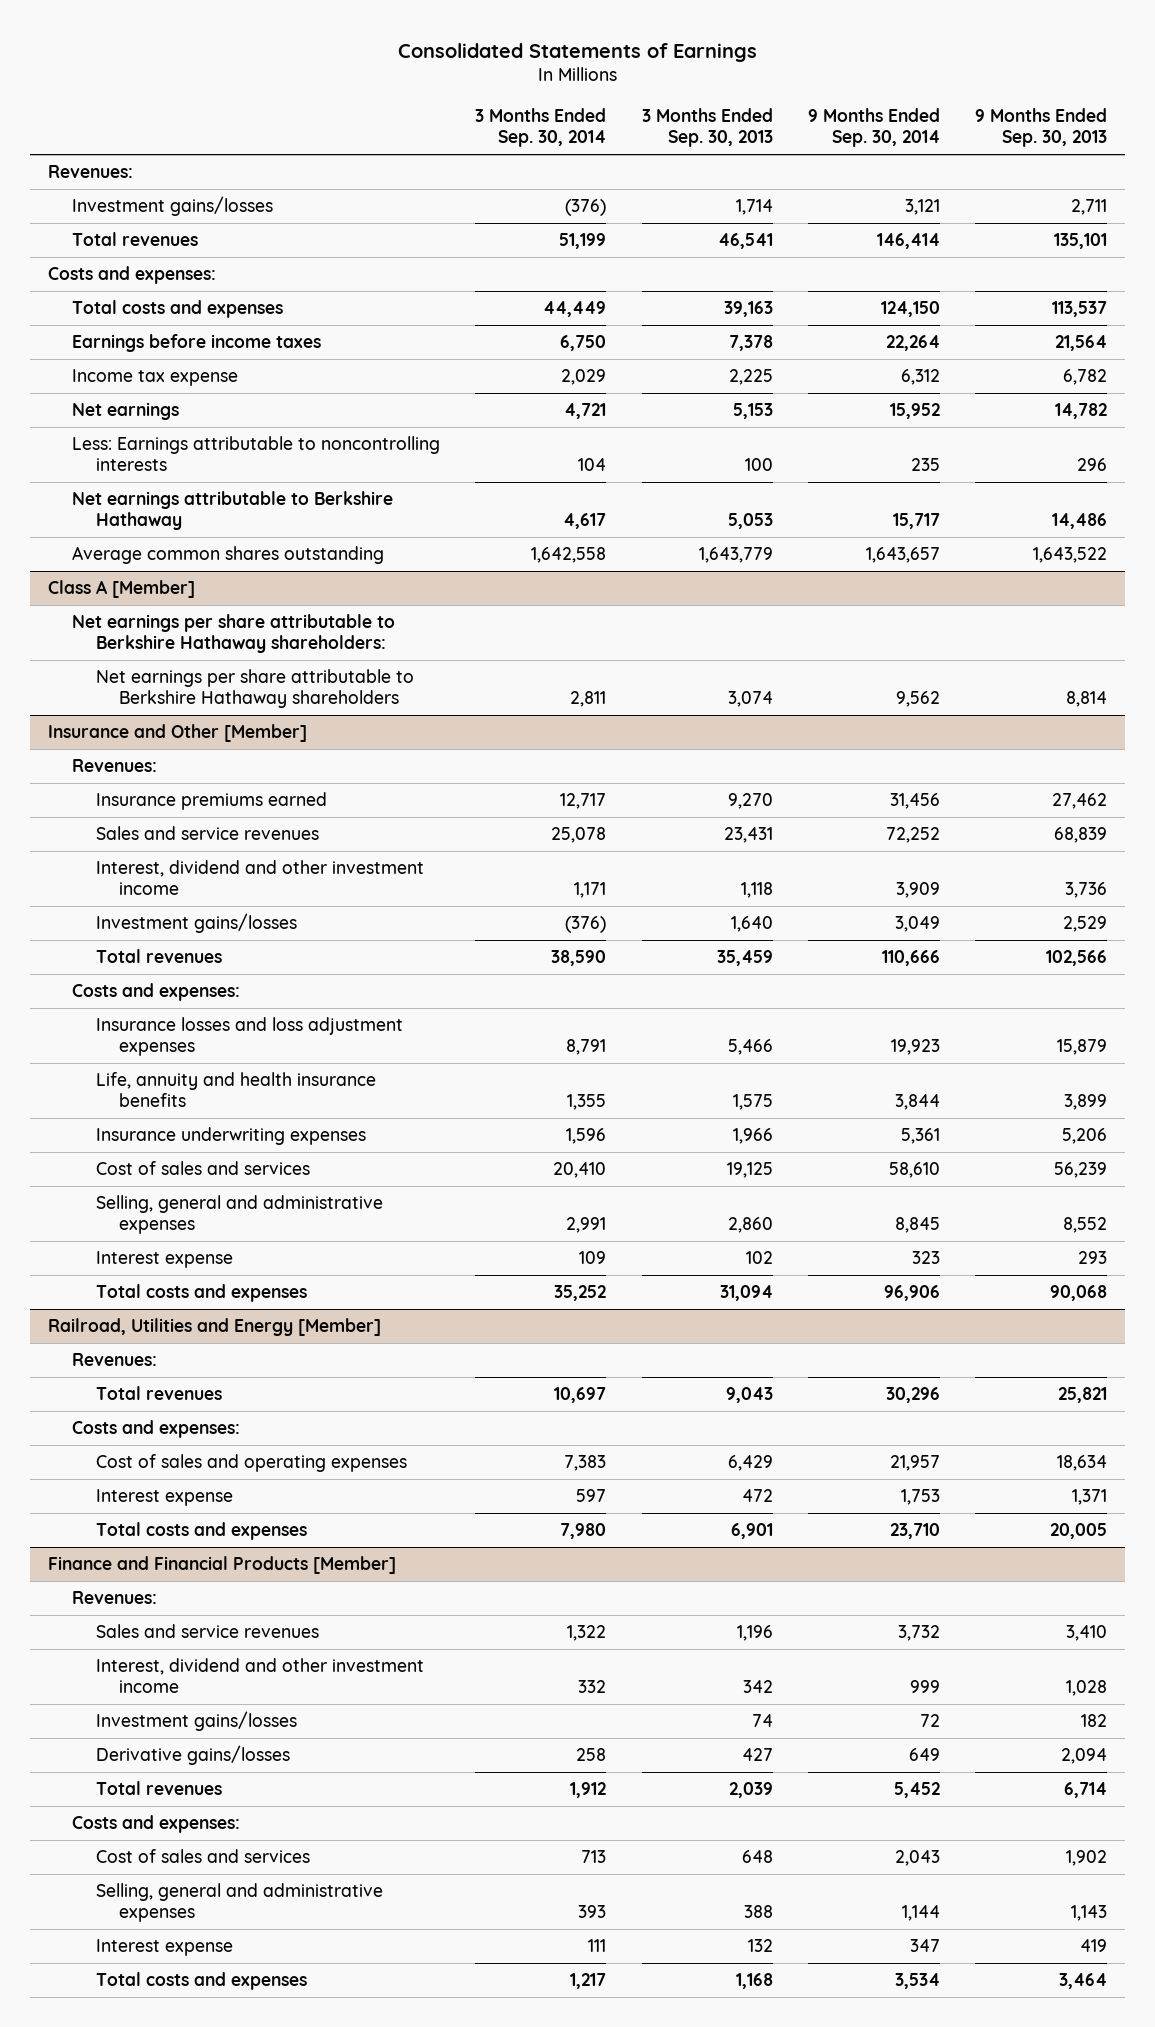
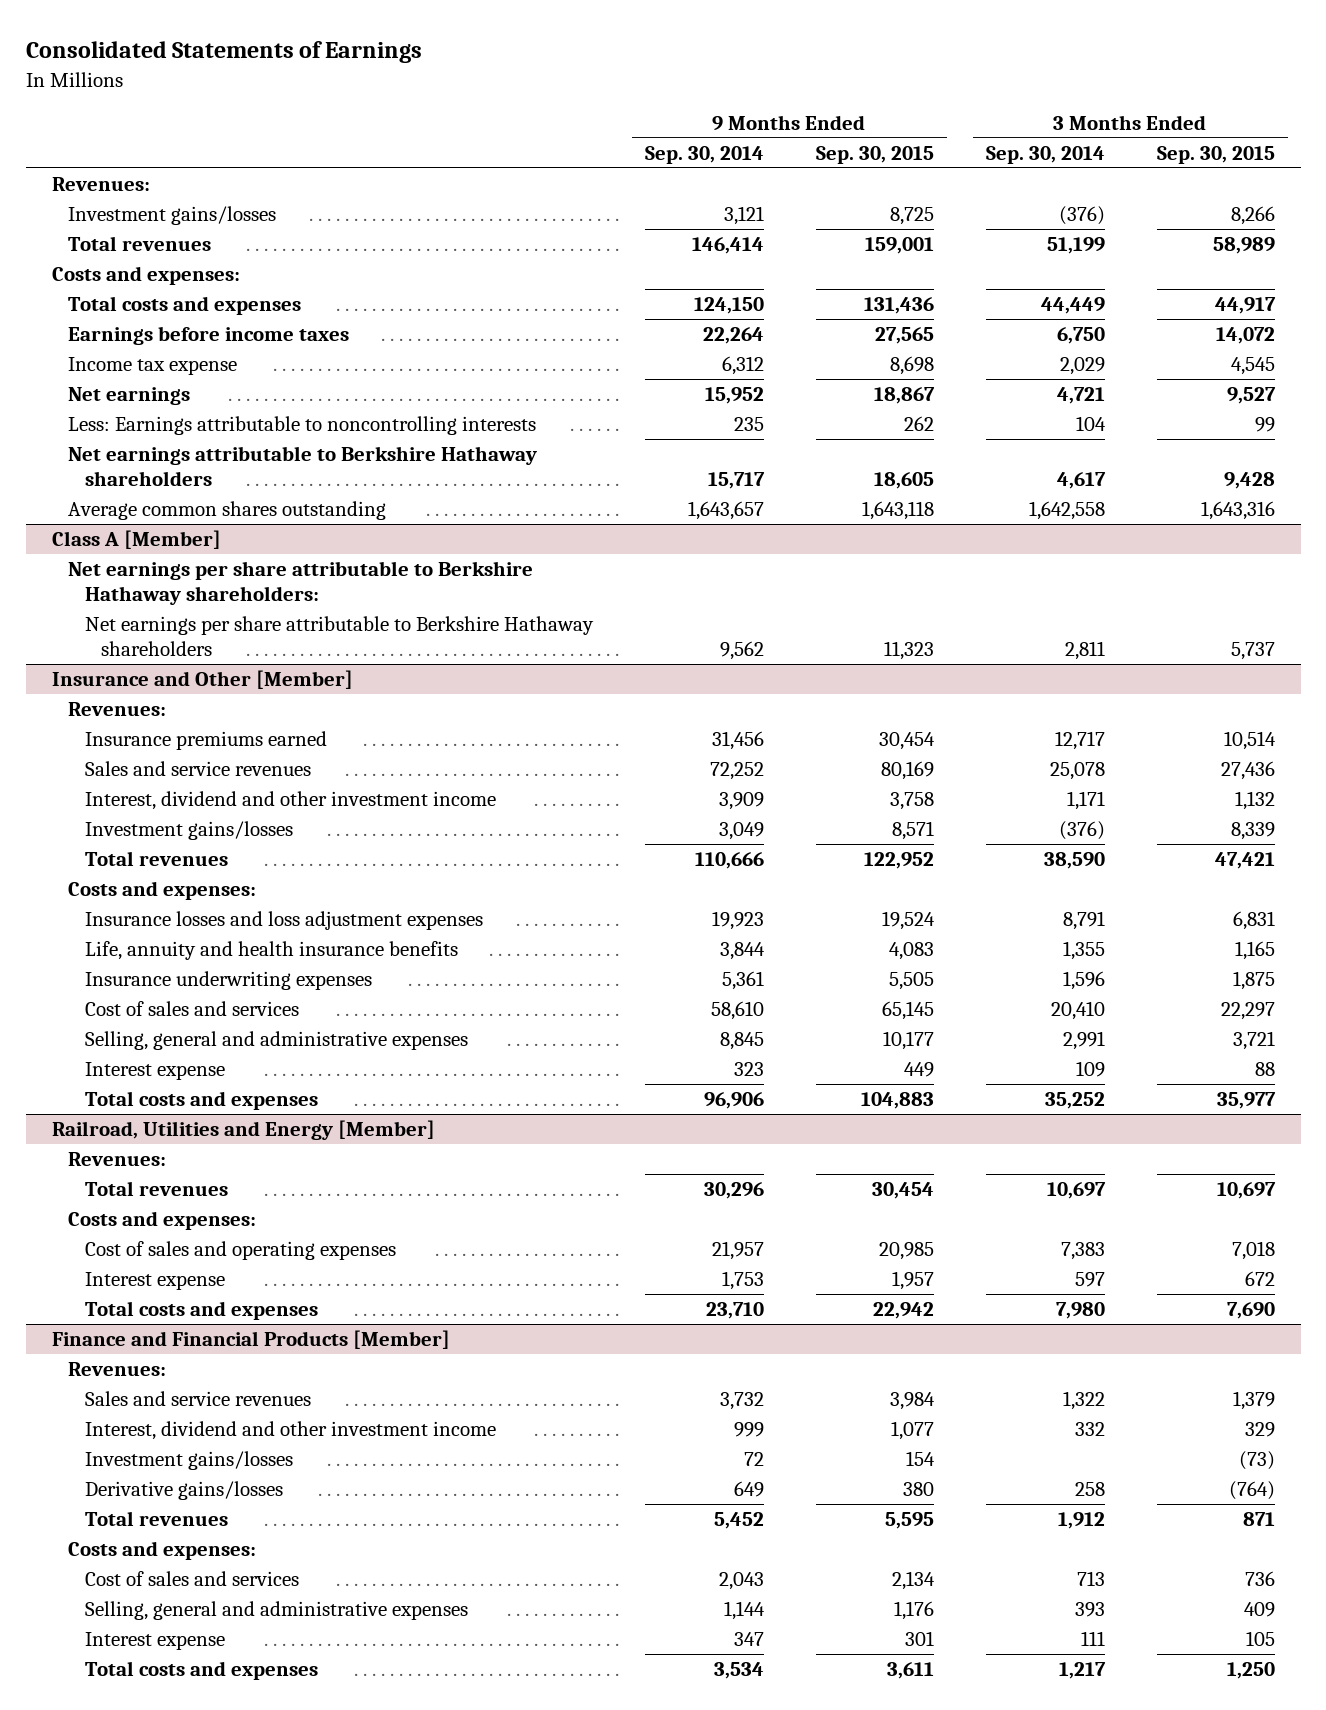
- | 3 Months Ended Sep. 30, 2014 | 3 Months Ended Sep. 30, 2013 | 9 Months Ended Sep. 30, 2014 | 9 Months Ended Sep. 30, 2013
+ | 9 Months Ended Sep. 30, 2014 | 9 Months Ended Sep. 30, 2015 | 3 Months Ended Sep. 30, 2014 | 3 Months Ended Sep. 30, 2015
- Net earnings attributable to Berkshire Hathaway | 4,617 | 5,053 | 15,717 | 14,486
+ Net earnings attributable to Berkshire Hathaway shareholders | 15,717 | 18,605 | 4,617 | 9,428

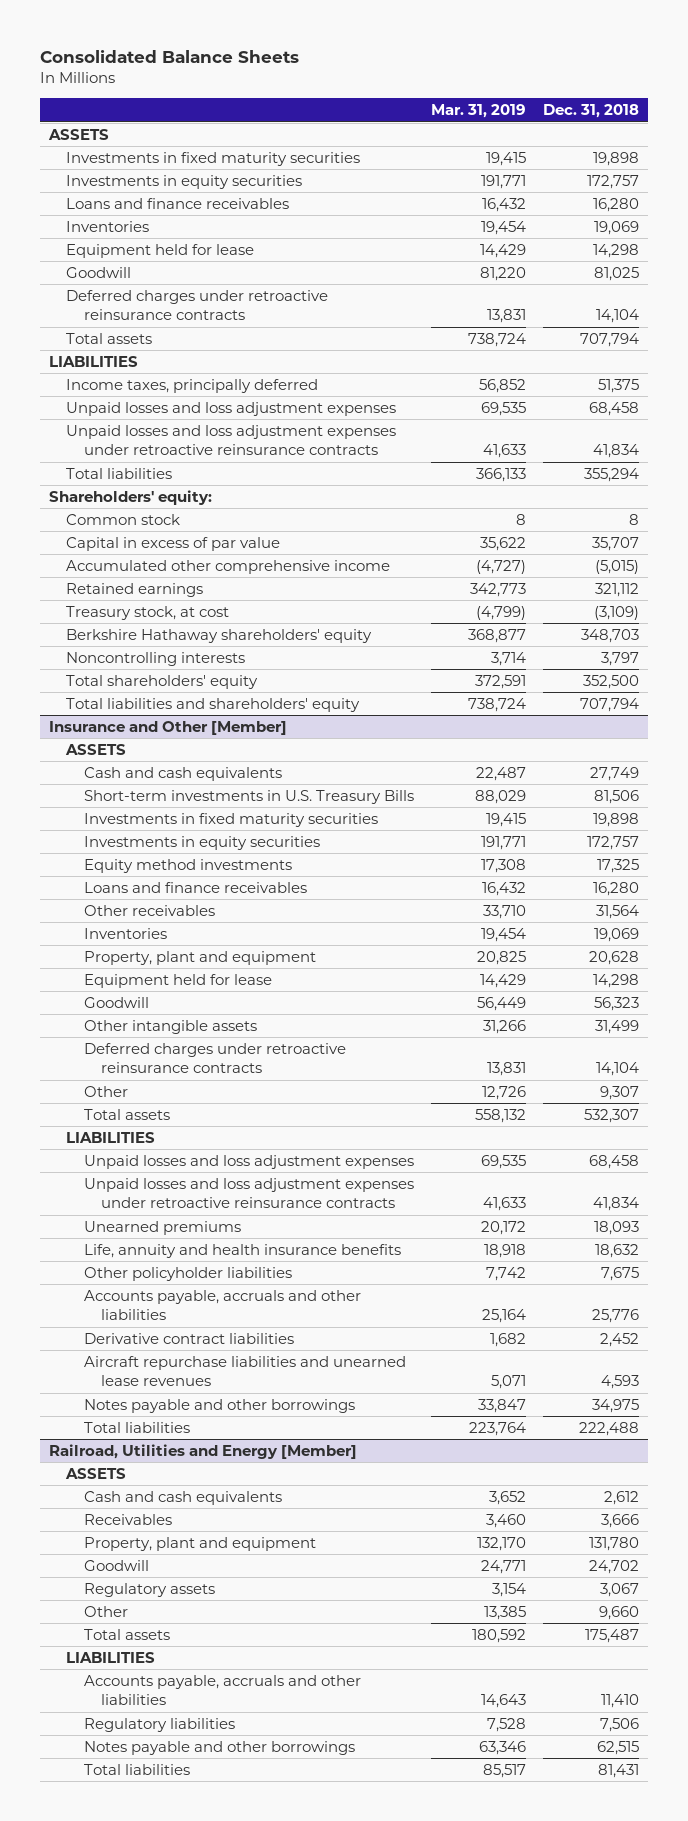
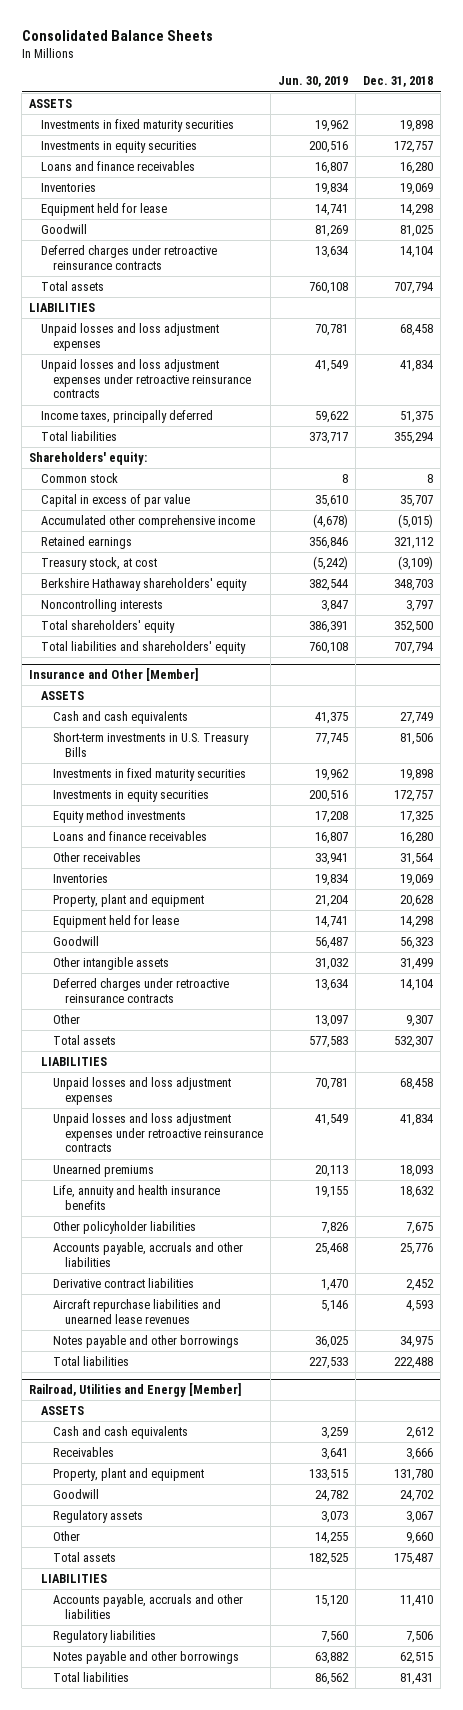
- | Mar. 31, 2019 | Dec. 31, 2018
+ | Jun. 30, 2019 | Dec. 31, 2018
moved down: Income taxes, principally deferred | 59,622 | 51,375

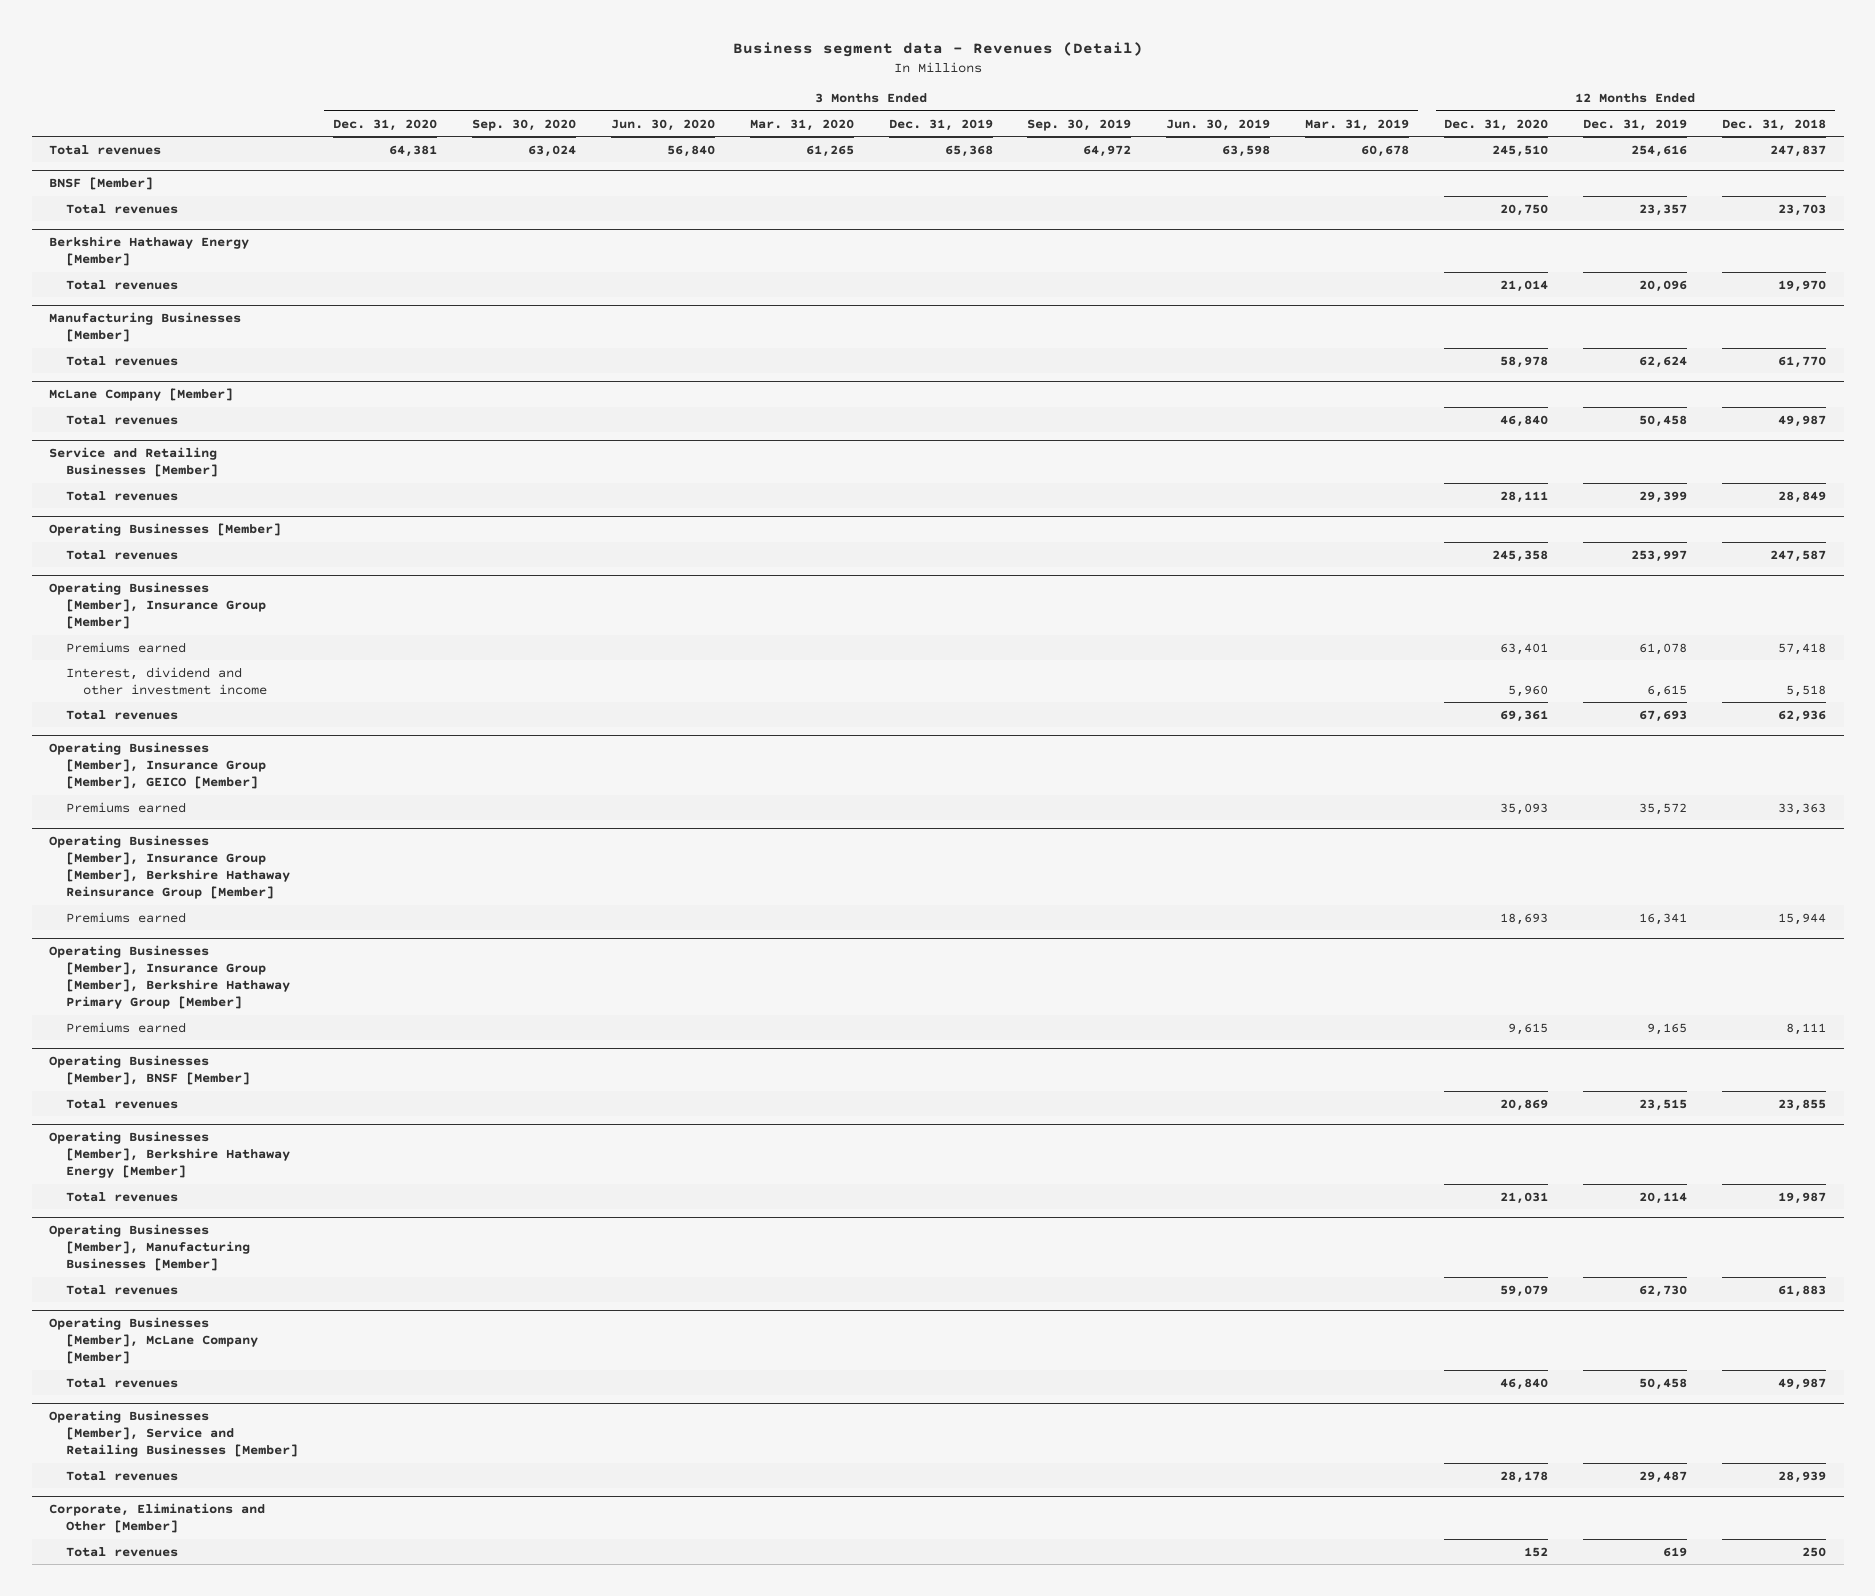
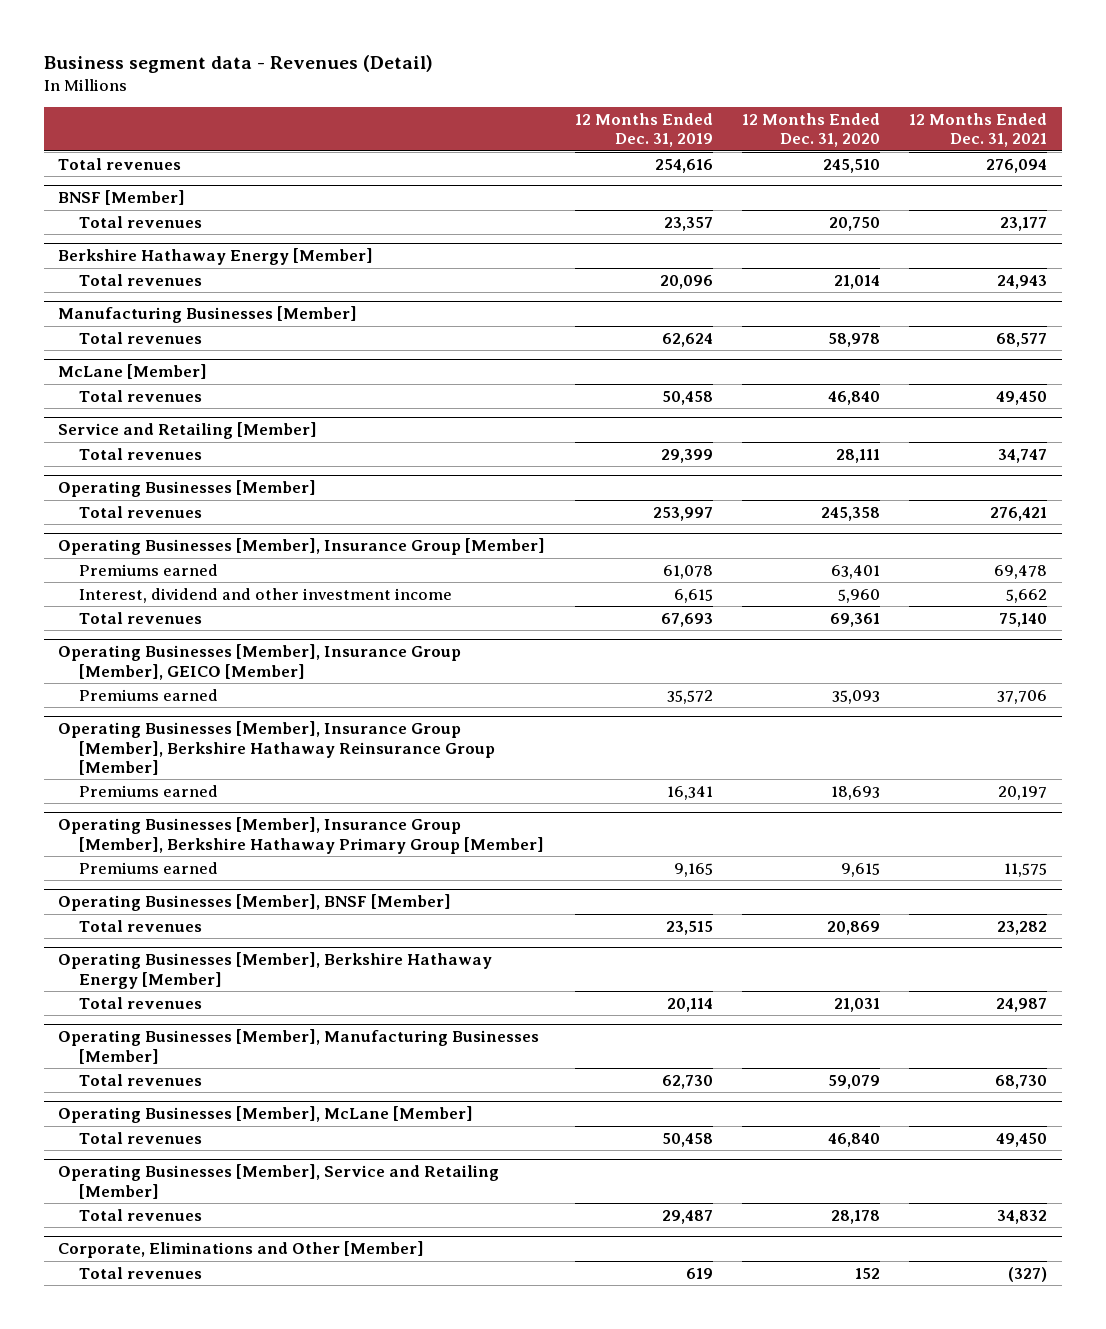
- | 3 Months Ended Dec. 31, 2020 | 3 Months Ended Sep. 30, 2020 | 3 Months Ended Jun. 30, 2020 | 3 Months Ended Mar. 31, 2020 | 3 Months Ended Dec. 31, 2019 | 3 Months Ended Sep. 30, 2019 | 3 Months Ended Jun. 30, 2019 | 3 Months Ended Mar. 31, 2019 | 12 Months Ended Dec. 31, 2020 | 12 Months Ended Dec. 31, 2019 | 12 Months Ended Dec. 31, 2018
+ | 12 Months Ended Dec. 31, 2019 | 12 Months Ended Dec. 31, 2020 | 12 Months Ended Dec. 31, 2021
- McLane Company [Member]
+ McLane [Member]
- Service and Retailing Businesses [Member]
+ Service and Retailing [Member]
- Operating Businesses [Member], McLane Company [Member]
+ Operating Businesses [Member], McLane [Member]
- Operating Businesses [Member], Service and Retailing Businesses [Member]
+ Operating Businesses [Member], Service and Retailing [Member]

